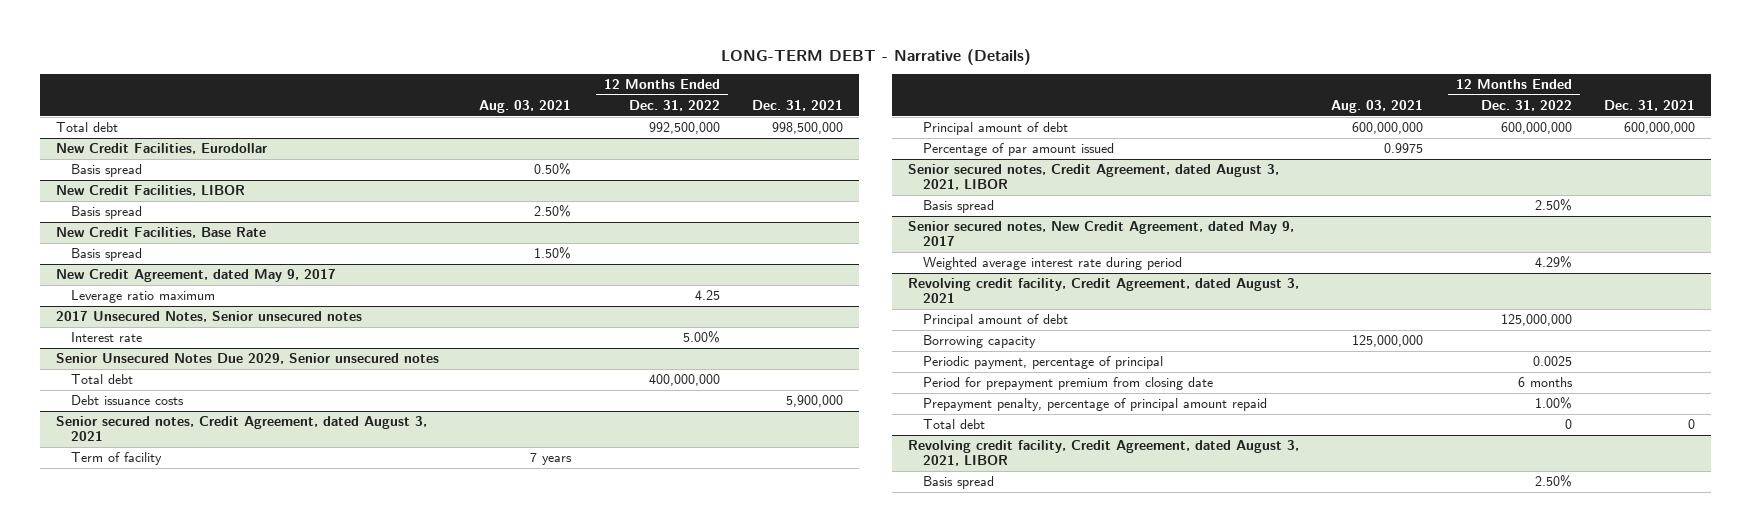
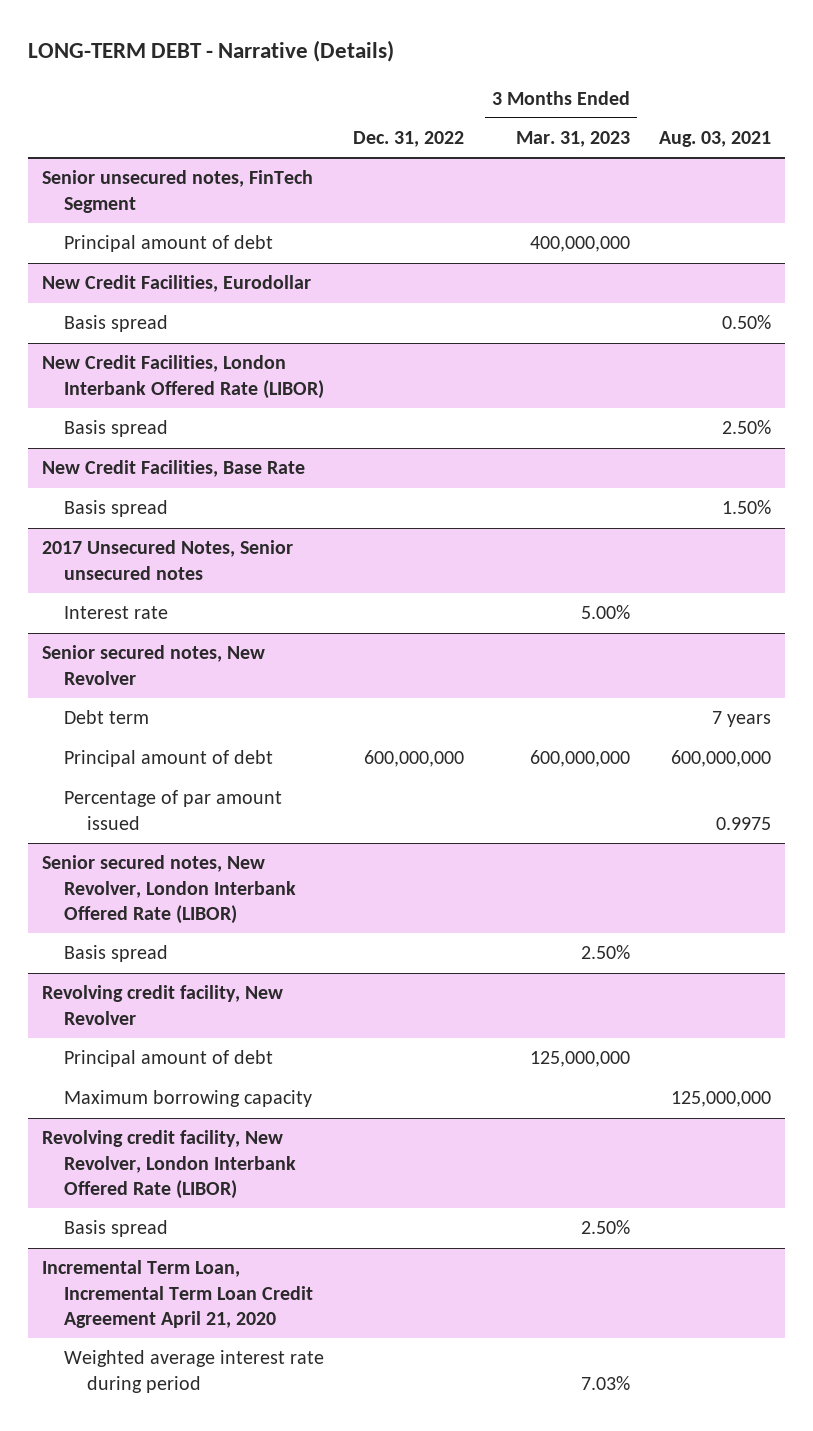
- | Aug. 03, 2021 | 12 Months Ended Dec. 31, 2022 | Dec. 31, 2021
+ | Dec. 31, 2022 | 3 Months Ended Mar. 31, 2023 | Aug. 03, 2021
- Total debt | | 992,500,000 | 998,500,000
+ Senior unsecured notes, FinTech Segment
+ Principal amount of debt | | 400,000,000 |
- New Credit Facilities, LIBOR
+ New Credit Facilities, London Interbank Offered Rate (LIBOR)
- New Credit Agreement, dated May 9, 2017
- Leverage ratio maximum | | 4.25 |
- Senior Unsecured Notes Due 2029, Senior unsecured notes
- Total debt | | 400,000,000 |
- Debt issuance costs | | | 5,900,000
- Senior secured notes, Credit Agreement, dated August 3, 2021
- Term of facility | 7 years | |
+ Senior secured notes, New Revolver
+ Debt term | | | 7 years
- Senior secured notes, Credit Agreement, dated August 3, 2021, LIBOR
- Basis spread | | 2.50% |
- Senior secured notes, New Credit Agreement, dated May 9, 2017
- Weighted average interest rate during period | | 4.29% |
- Revolving credit facility, Credit Agreement, dated August 3, 2021
- Principal amount of debt | | 125,000,000 |
- Borrowing capacity | 125,000,000 | |
- Periodic payment, percentage of principal | | 0.0025 |
- Period for prepayment premium from closing date | | 6 months |
- Prepayment penalty, percentage of principal amount repaid | | 1.00% |
- Total debt | | 0 | 0
- Revolving credit facility, Credit Agreement, dated August 3, 2021, LIBOR
- Basis spread | | 2.50% |
+ Senior secured notes, New Revolver, London Interbank Offered Rate (LIBOR)
+ Basis spread | | 2.50% |
+ Revolving credit facility, New Revolver
+ Principal amount of debt | | 125,000,000 |
+ Maximum borrowing capacity | | | 125,000,000
+ Revolving credit facility, New Revolver, London Interbank Offered Rate (LIBOR)
+ Basis spread | | 2.50% |
+ Incremental Term Loan, Incremental Term Loan Credit Agreement April 21, 2020
+ Weighted average interest rate during period | | 7.03% |

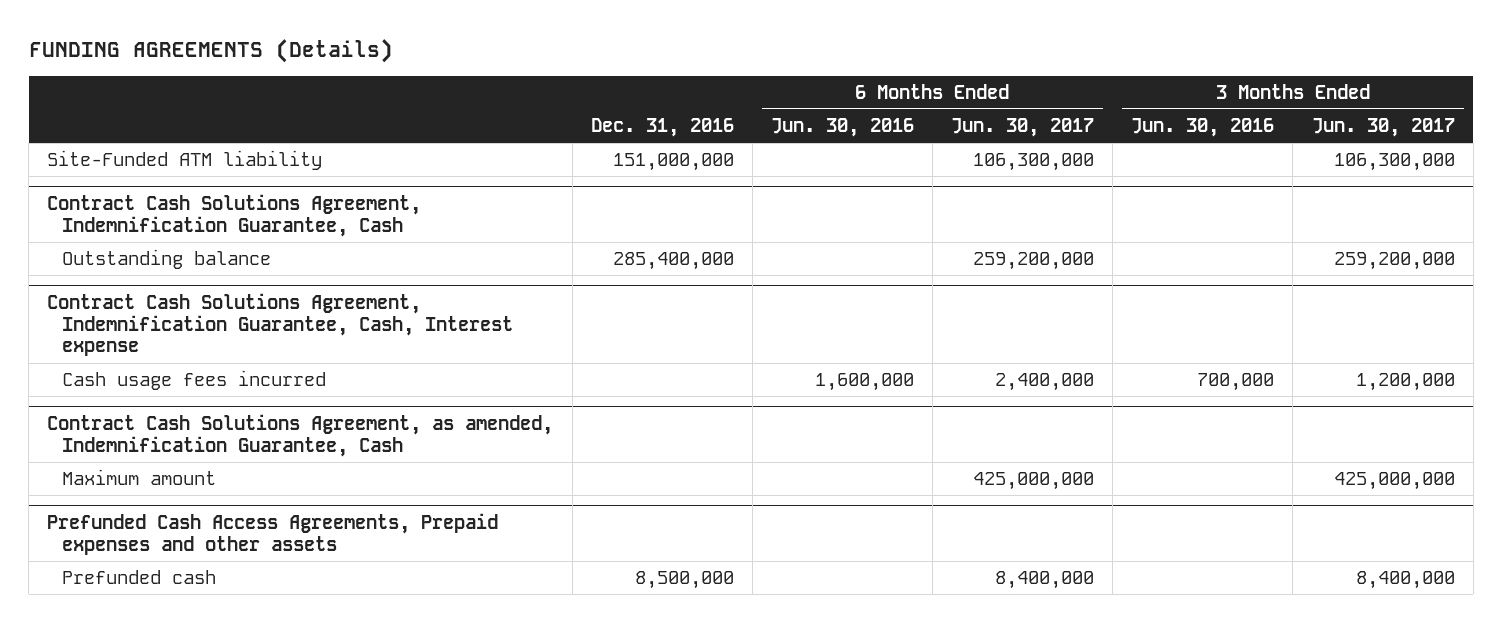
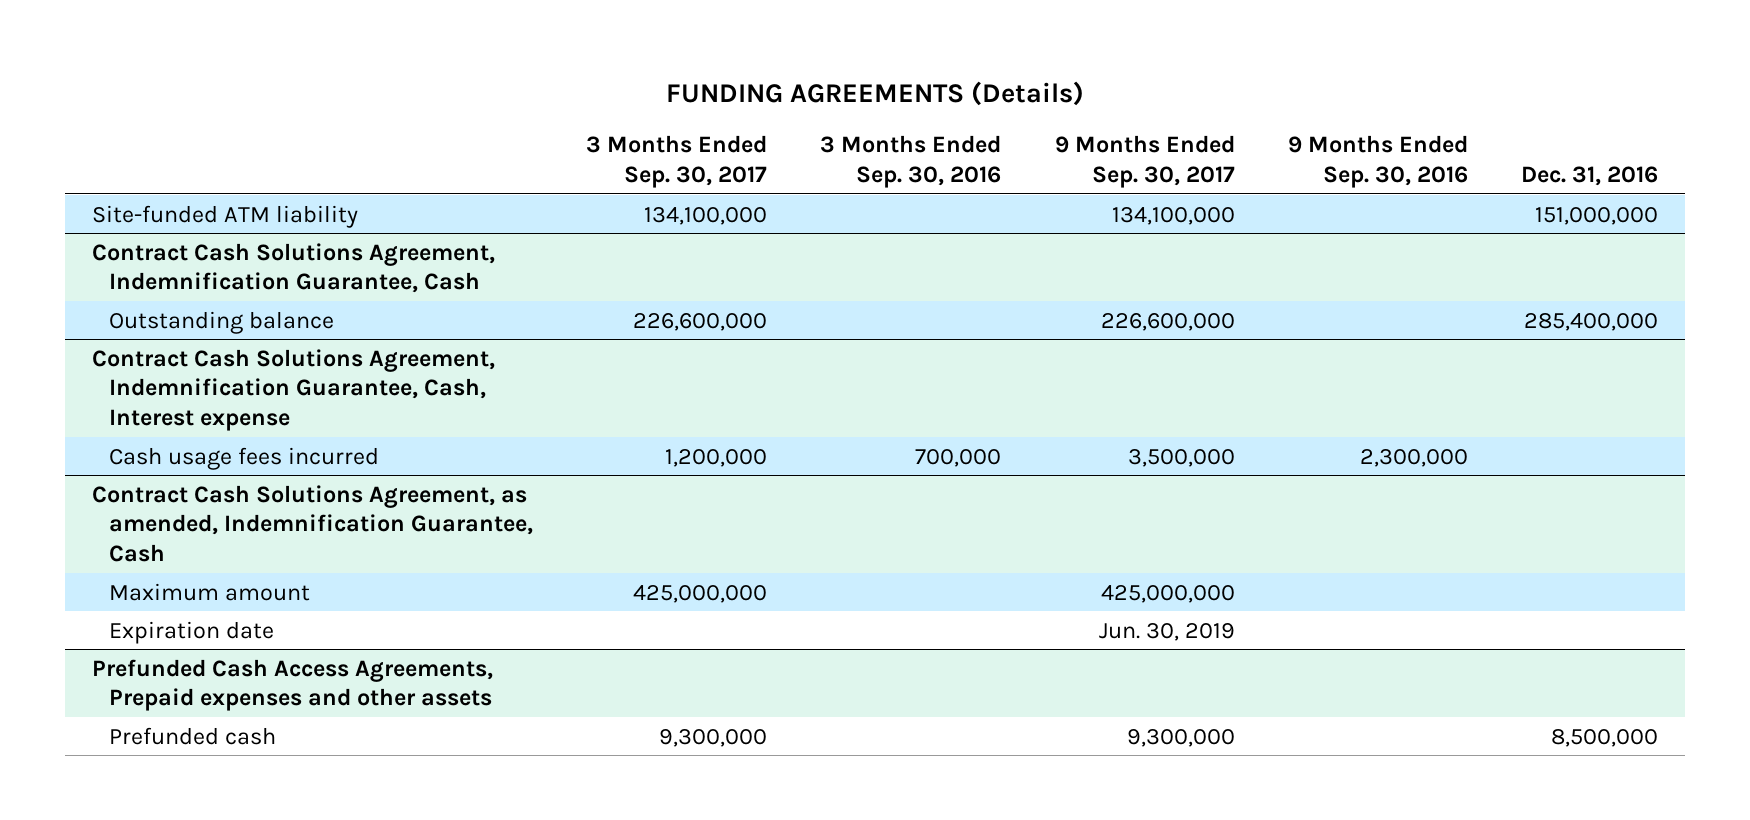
- | Dec. 31, 2016 | 6 Months Ended Jun. 30, 2016 | 6 Months Ended Jun. 30, 2017 | 3 Months Ended Jun. 30, 2016 | 3 Months Ended Jun. 30, 2017
+ | 3 Months Ended Sep. 30, 2017 | 3 Months Ended Sep. 30, 2016 | 9 Months Ended Sep. 30, 2017 | 9 Months Ended Sep. 30, 2016 | Dec. 31, 2016
- Site-Funded ATM liability | 151,000,000 | | 106,300,000 | | 106,300,000
+ Site-funded ATM liability | 134,100,000 | | 134,100,000 | | 151,000,000
@ Contract Cash Solutions Agreement, as amended, Indemnification Guarantee, Cash
+ Expiration date | | | Jun. 30, 2019 | |

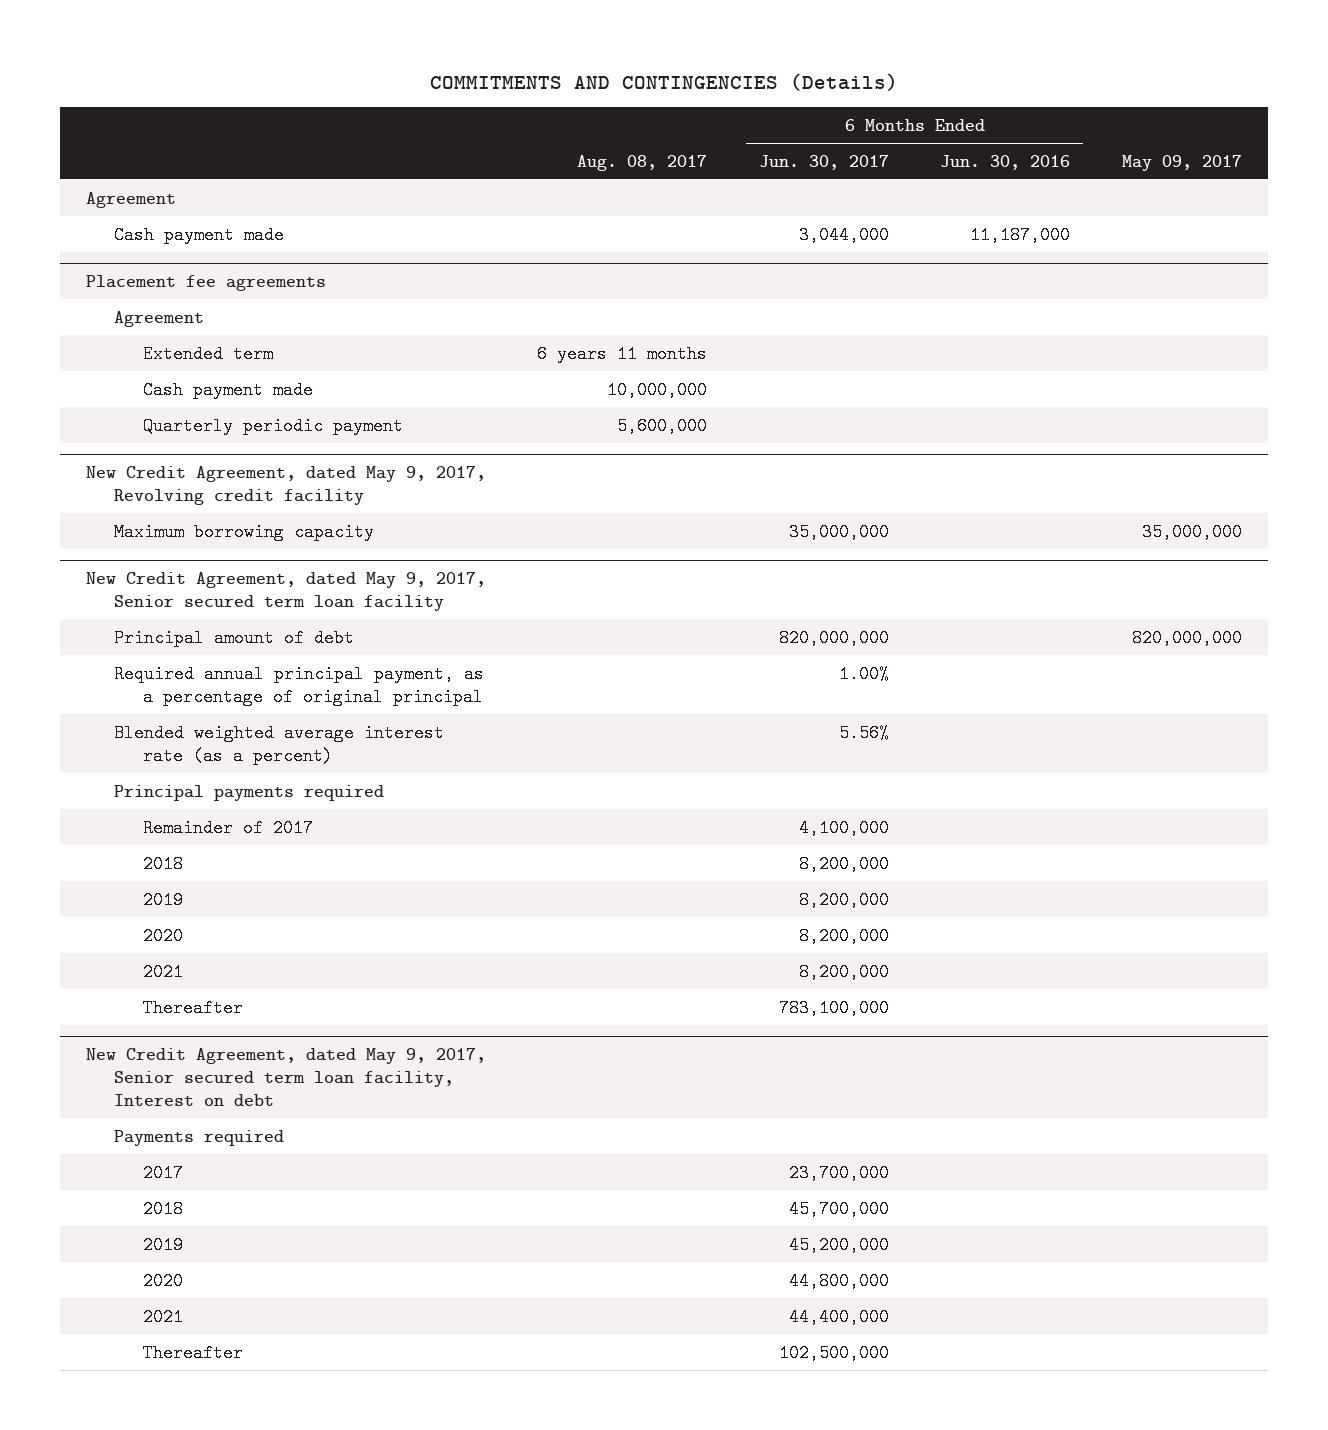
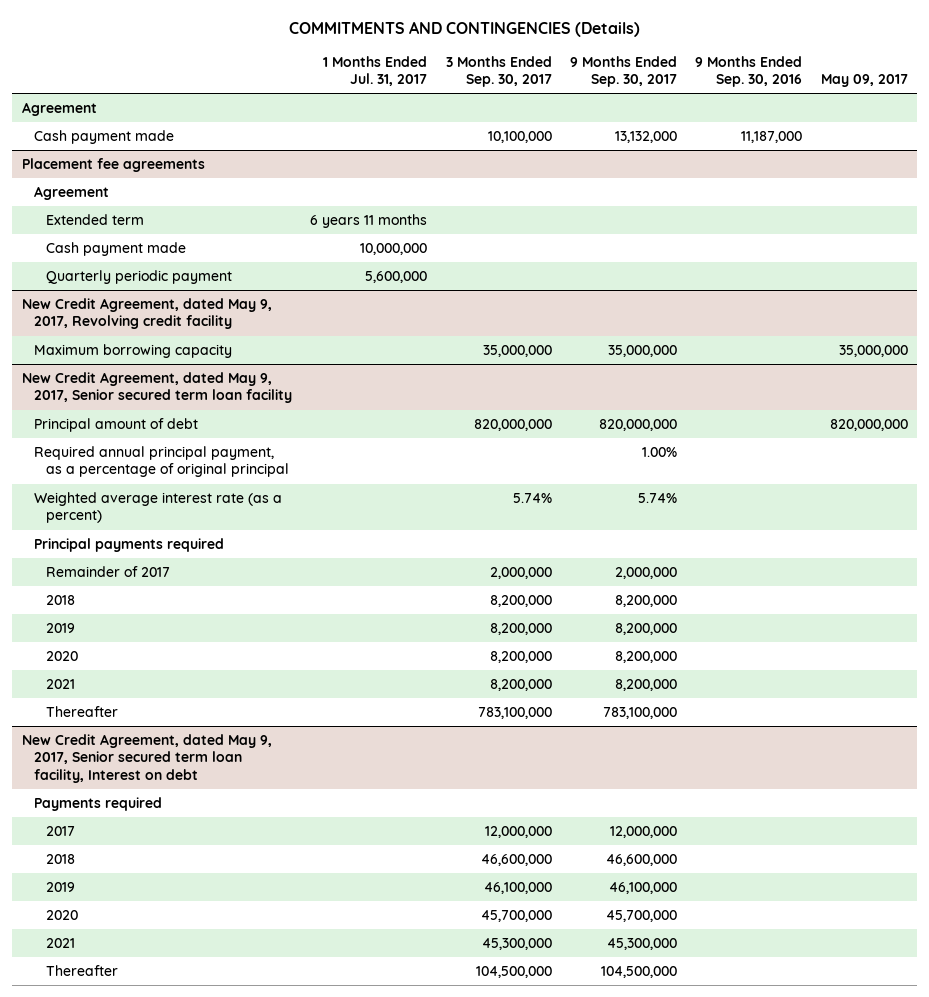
- | Aug. 08, 2017 | 6 Months Ended Jun. 30, 2017 | 6 Months Ended Jun. 30, 2016 | May 09, 2017
+ | 1 Months Ended Jul. 31, 2017 | 3 Months Ended Sep. 30, 2017 | 9 Months Ended Sep. 30, 2017 | 9 Months Ended Sep. 30, 2016 | May 09, 2017
@ New Credit Agreement, dated May 9, 2017, Senior secured term loan facility
- Blended weighted average interest rate (as a percent) | | 5.56% | |
+ Weighted average interest rate (as a percent) | | 5.74% | 5.74% | |

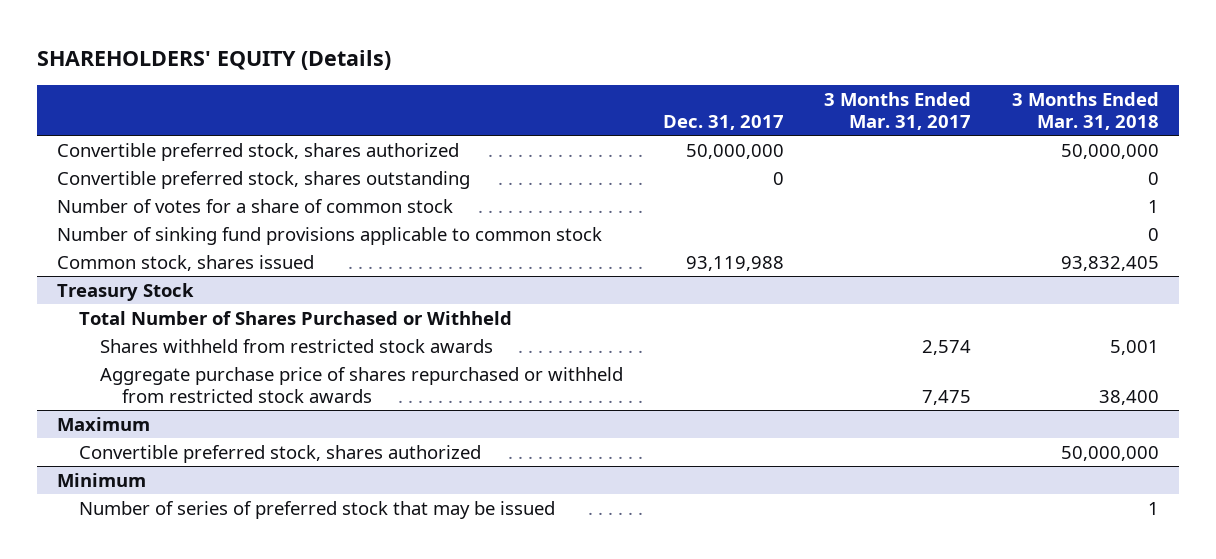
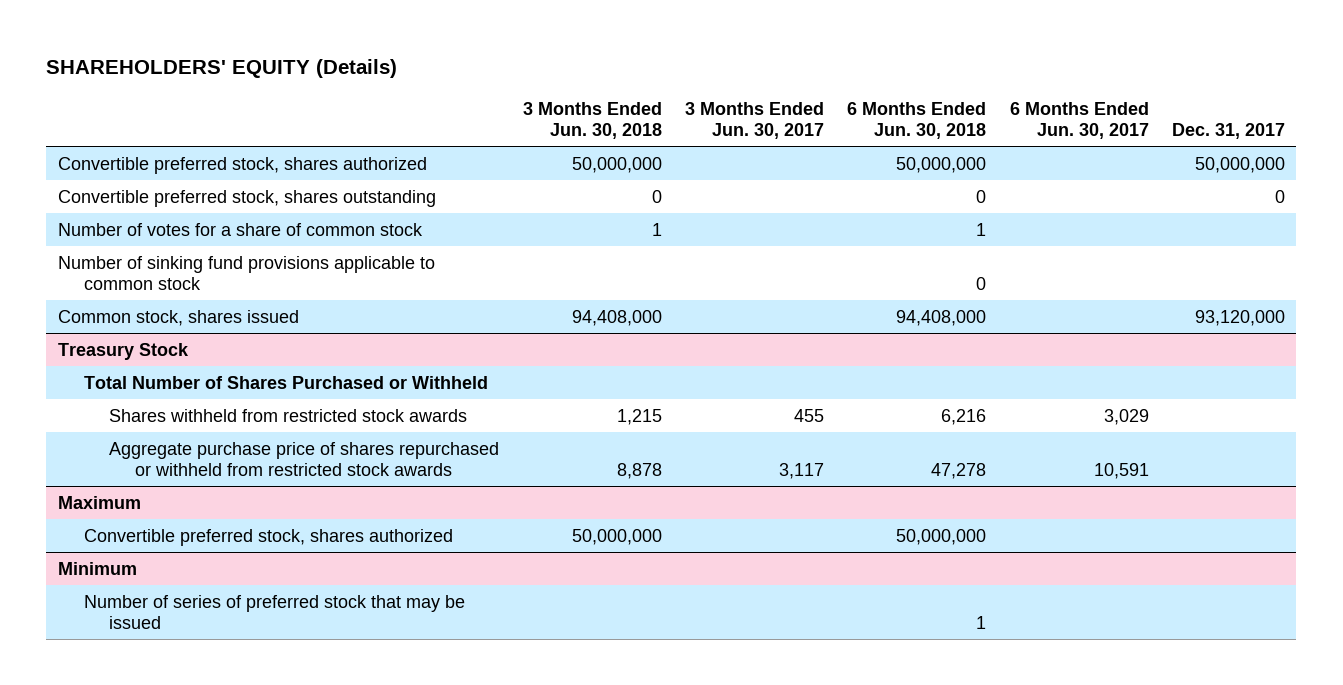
- | Dec. 31, 2017 | 3 Months Ended Mar. 31, 2017 | 3 Months Ended Mar. 31, 2018
+ | 3 Months Ended Jun. 30, 2018 | 3 Months Ended Jun. 30, 2017 | 6 Months Ended Jun. 30, 2018 | 6 Months Ended Jun. 30, 2017 | Dec. 31, 2017
- Common stock, shares issued | 93,119,988 | | 93,832,405
+ Common stock, shares issued | 94,408,000 | | 94,408,000 | | 93,120,000

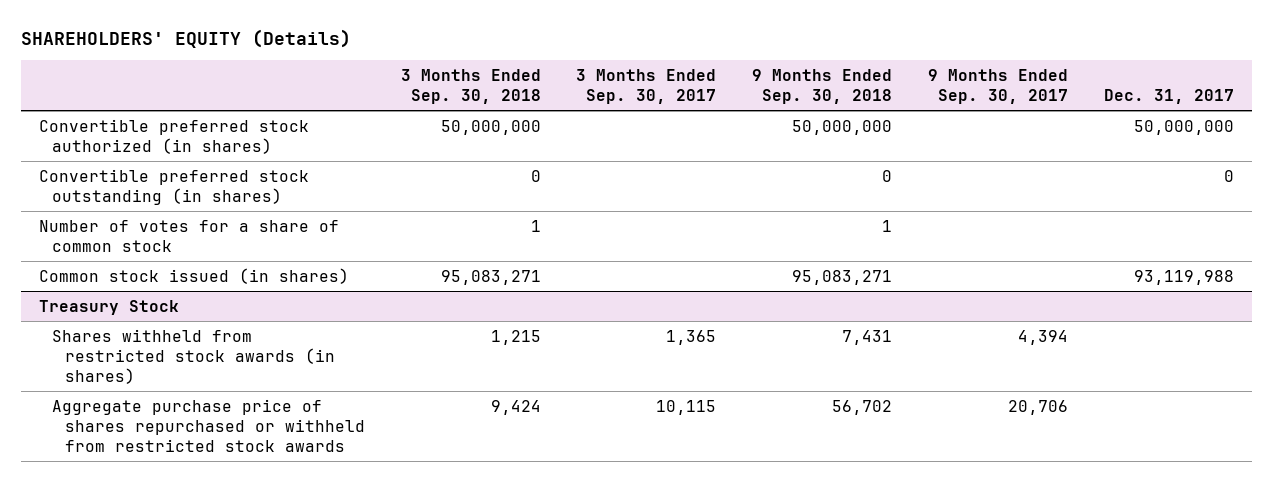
- | 3 Months Ended Jun. 30, 2018 | 3 Months Ended Jun. 30, 2017 | 6 Months Ended Jun. 30, 2018 | 6 Months Ended Jun. 30, 2017 | Dec. 31, 2017
+ | 3 Months Ended Sep. 30, 2018 | 3 Months Ended Sep. 30, 2017 | 9 Months Ended Sep. 30, 2018 | 9 Months Ended Sep. 30, 2017 | Dec. 31, 2017
- Convertible preferred stock, shares authorized | 50,000,000 | | 50,000,000 | | 50,000,000
- Convertible preferred stock, shares outstanding | 0 | | 0 | | 0
+ Convertible preferred stock authorized (in shares) | 50,000,000 | | 50,000,000 | | 50,000,000
+ Convertible preferred stock outstanding (in shares) | 0 | | 0 | | 0
- Number of sinking fund provisions applicable to common stock | | | 0 | |
- Common stock, shares issued | 94,408,000 | | 94,408,000 | | 93,120,000
+ Common stock issued (in shares) | 95,083,271 | | 95,083,271 | | 93,119,988
@ Treasury Stock
- Total Number of Shares Purchased or Withheld
- Shares withheld from restricted stock awards | 1,215 | 455 | 6,216 | 3,029 |
+ Shares withheld from restricted stock awards (in shares) | 1,215 | 1,365 | 7,431 | 4,394 |
- Maximum
- Convertible preferred stock, shares authorized | 50,000,000 | | 50,000,000 | |
- Minimum
- Number of series of preferred stock that may be issued | | | 1 | |

